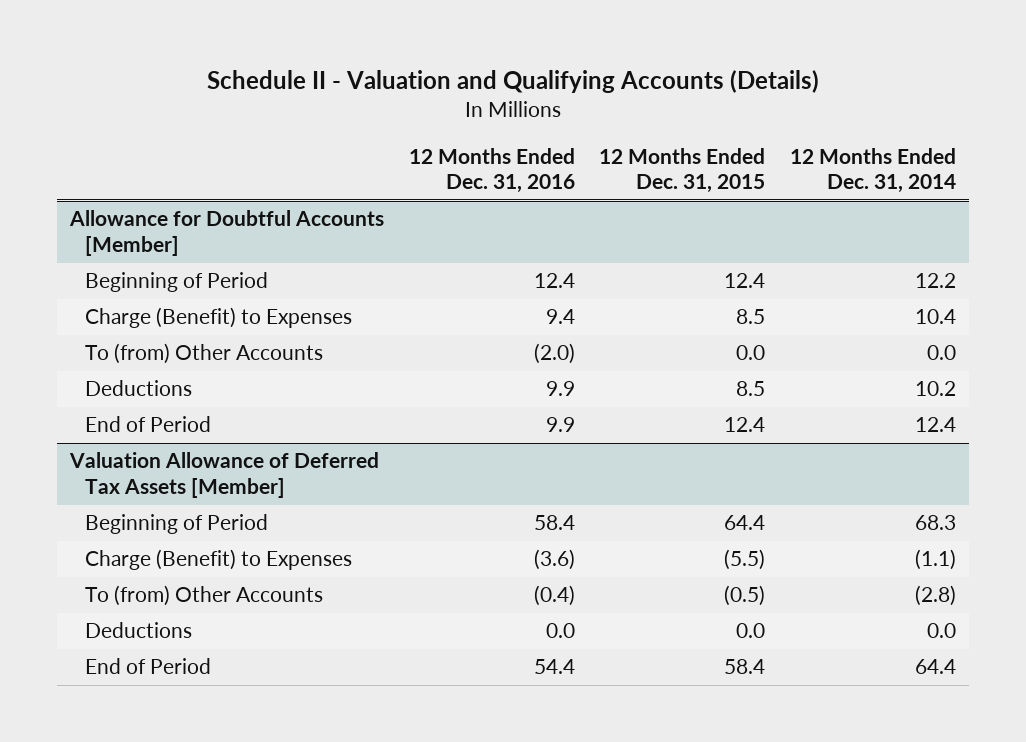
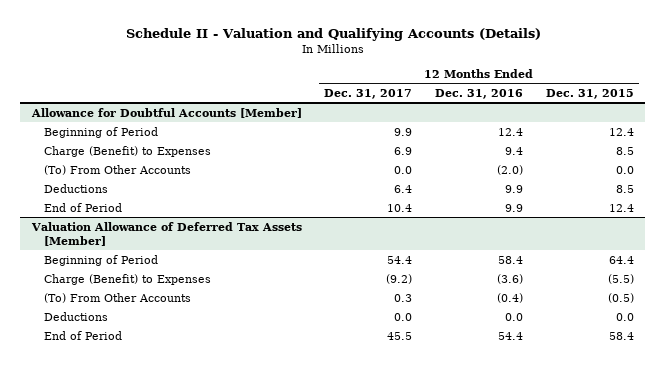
- | 12 Months Ended Dec. 31, 2016 | 12 Months Ended Dec. 31, 2015 | 12 Months Ended Dec. 31, 2014
+ | 12 Months Ended Dec. 31, 2017 | 12 Months Ended Dec. 31, 2016 | 12 Months Ended Dec. 31, 2015
@ Allowance for Doubtful Accounts [Member]
- To (from) Other Accounts | (2.0) | 0.0 | 0.0
+ (To) From Other Accounts | 0.0 | (2.0) | 0.0
@ Valuation Allowance of Deferred Tax Assets [Member]
- To (from) Other Accounts | (0.4) | (0.5) | (2.8)
+ (To) From Other Accounts | 0.3 | (0.4) | (0.5)

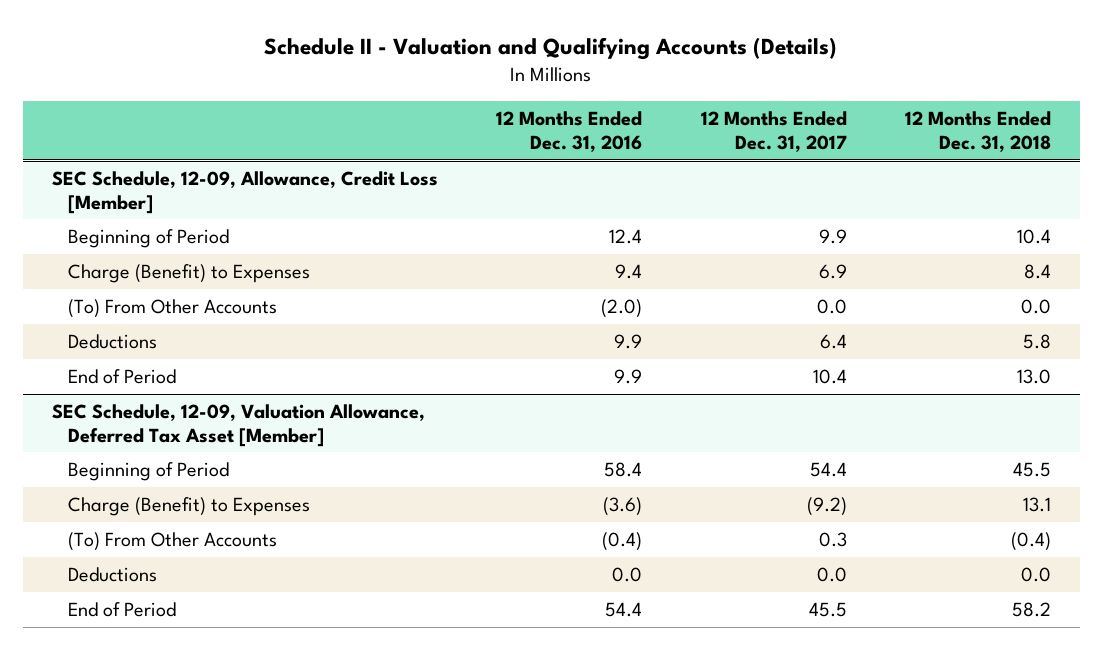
- | 12 Months Ended Dec. 31, 2017 | 12 Months Ended Dec. 31, 2016 | 12 Months Ended Dec. 31, 2015
+ | 12 Months Ended Dec. 31, 2016 | 12 Months Ended Dec. 31, 2017 | 12 Months Ended Dec. 31, 2018
- Allowance for Doubtful Accounts [Member]
+ SEC Schedule, 12-09, Allowance, Credit Loss [Member]
- Valuation Allowance of Deferred Tax Assets [Member]
+ SEC Schedule, 12-09, Valuation Allowance, Deferred Tax Asset [Member]

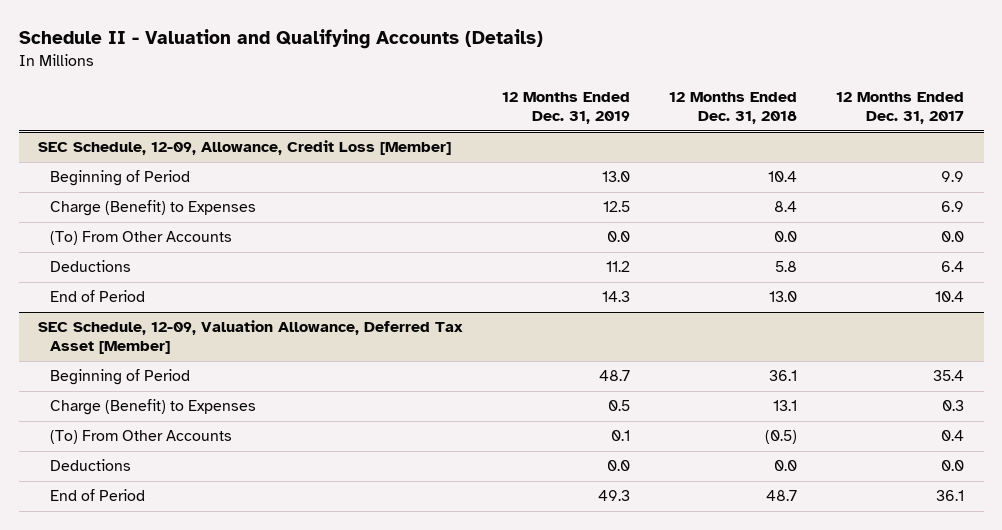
- | 12 Months Ended Dec. 31, 2016 | 12 Months Ended Dec. 31, 2017 | 12 Months Ended Dec. 31, 2018
+ | 12 Months Ended Dec. 31, 2019 | 12 Months Ended Dec. 31, 2018 | 12 Months Ended Dec. 31, 2017
@ SEC Schedule, 12-09, Valuation Allowance, Deferred Tax Asset [Member]
- Beginning of Period | 58.4 | 54.4 | 45.5
- Charge (Benefit) to Expenses | (3.6) | (9.2) | 13.1
- (To) From Other Accounts | (0.4) | 0.3 | (0.4)
+ Beginning of Period | 48.7 | 36.1 | 35.4
+ Charge (Benefit) to Expenses | 0.5 | 13.1 | 0.3
+ (To) From Other Accounts | 0.1 | (0.5) | 0.4
- End of Period | 54.4 | 45.5 | 58.2
+ End of Period | 49.3 | 48.7 | 36.1

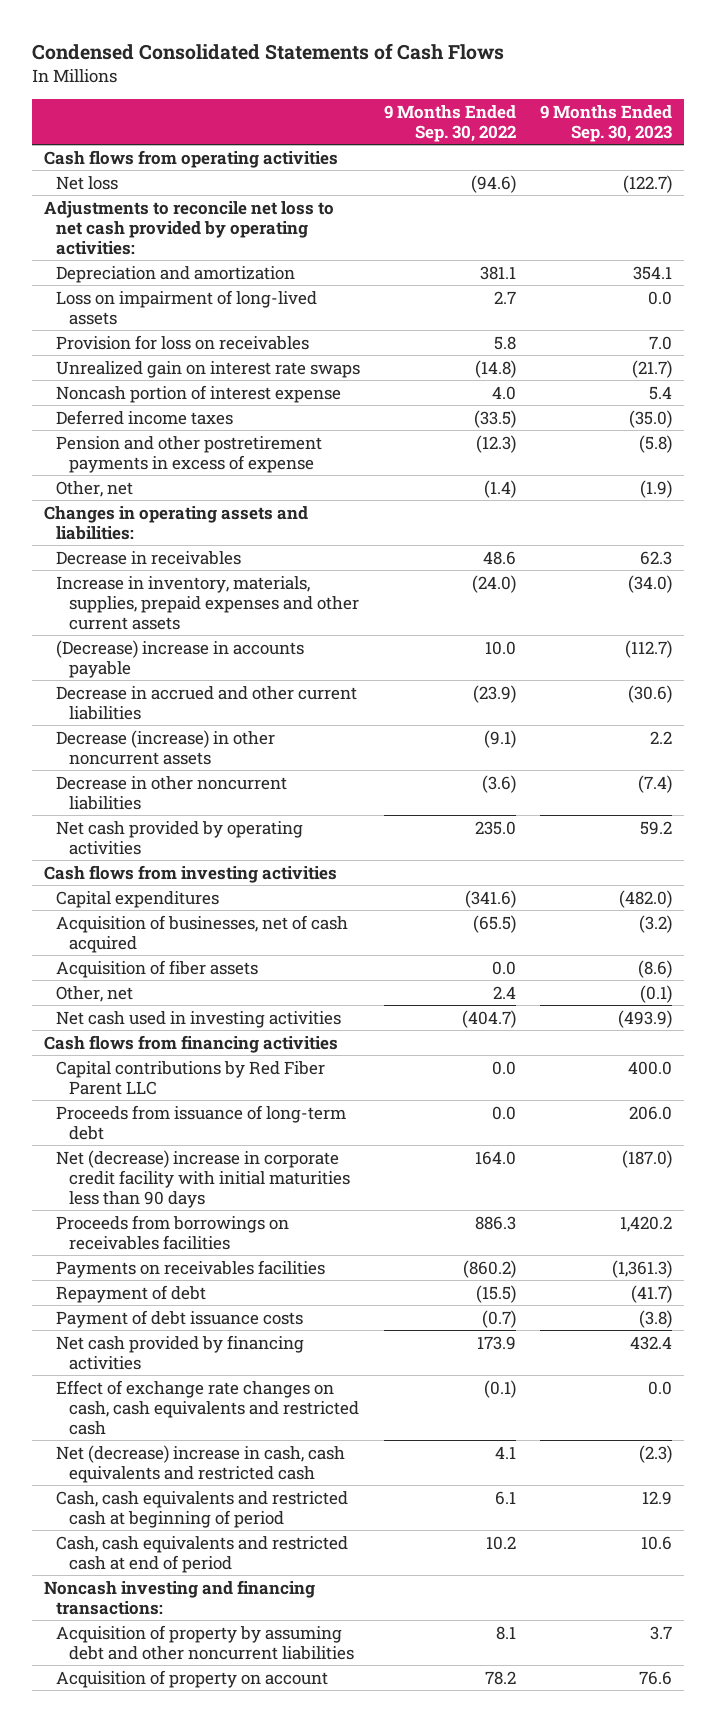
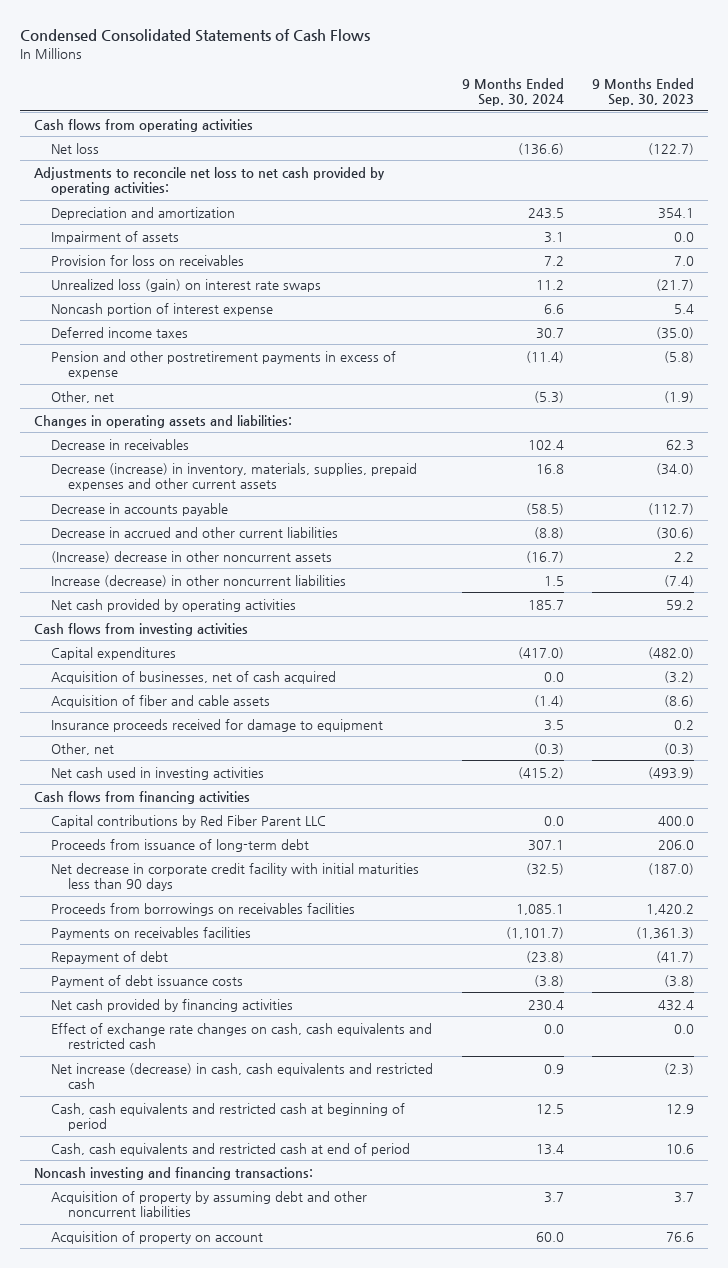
- | 9 Months Ended Sep. 30, 2022 | 9 Months Ended Sep. 30, 2023
+ | 9 Months Ended Sep. 30, 2024 | 9 Months Ended Sep. 30, 2023
- Loss on impairment of long-lived assets | 2.7 | 0.0
+ Impairment of assets | 3.1 | 0.0
- Unrealized gain on interest rate swaps | (14.8) | (21.7)
+ Unrealized loss (gain) on interest rate swaps | 11.2 | (21.7)
- Increase in inventory, materials, supplies, prepaid expenses and other current assets | (24.0) | (34.0)
- (Decrease) increase in accounts payable | 10.0 | (112.7)
+ Decrease (increase) in inventory, materials, supplies, prepaid expenses and other current assets | 16.8 | (34.0)
+ Decrease in accounts payable | (58.5) | (112.7)
- Decrease (increase) in other noncurrent assets | (9.1) | 2.2
- Decrease in other noncurrent liabilities | (3.6) | (7.4)
+ (Increase) decrease in other noncurrent assets | (16.7) | 2.2
+ Increase (decrease) in other noncurrent liabilities | 1.5 | (7.4)
- Acquisition of fiber assets | 0.0 | (8.6)
- Other, net | 2.4 | (0.1)
+ Acquisition of fiber and cable assets | (1.4) | (8.6)
+ Insurance proceeds received for damage to equipment | 3.5 | 0.2
+ Other, net | (0.3) | (0.3)
- Net (decrease) increase in corporate credit facility with initial maturities less than 90 days | 164.0 | (187.0)
+ Net decrease in corporate credit facility with initial maturities less than 90 days | (32.5) | (187.0)
- Net (decrease) increase in cash, cash equivalents and restricted cash | 4.1 | (2.3)
+ Net increase (decrease) in cash, cash equivalents and restricted cash | 0.9 | (2.3)

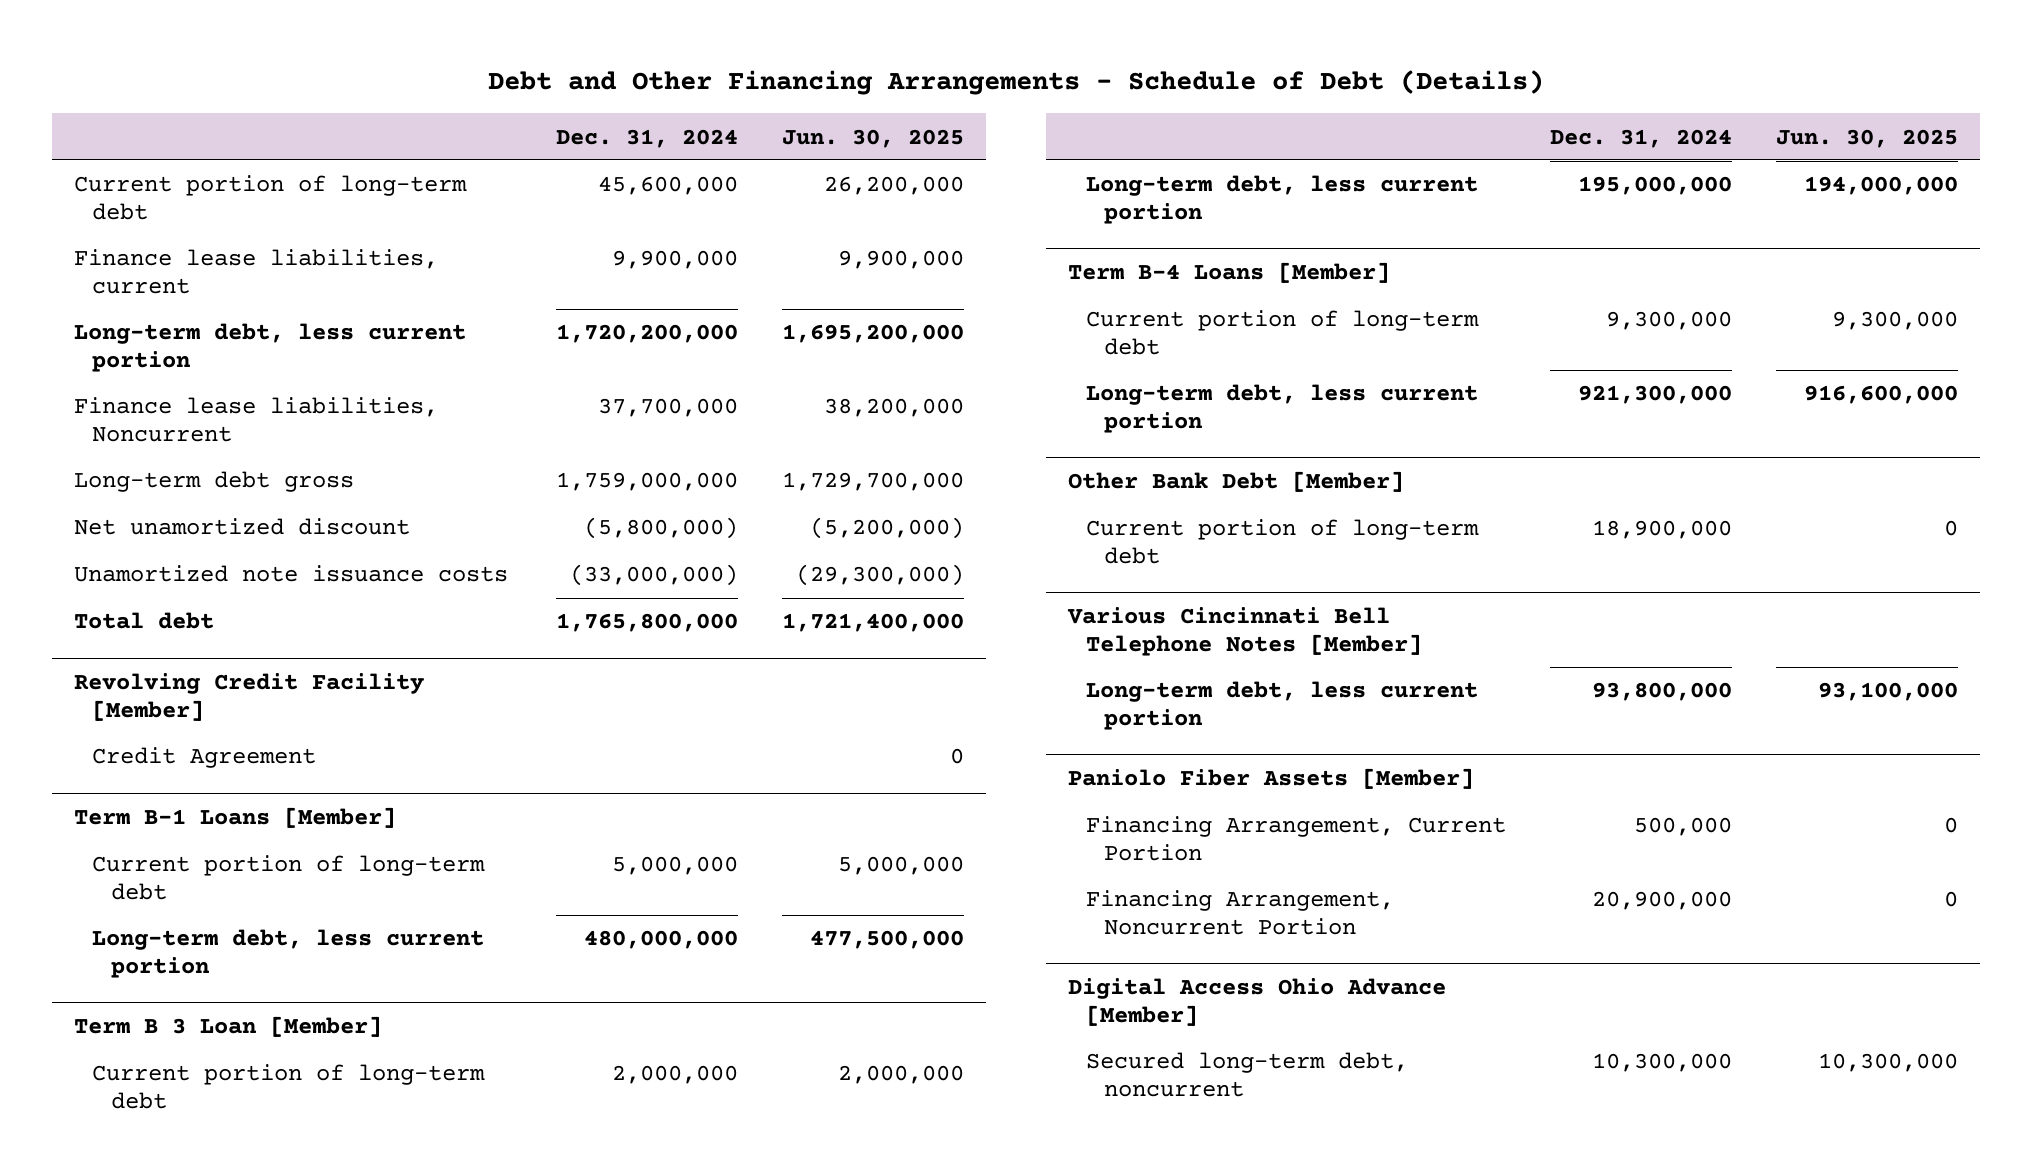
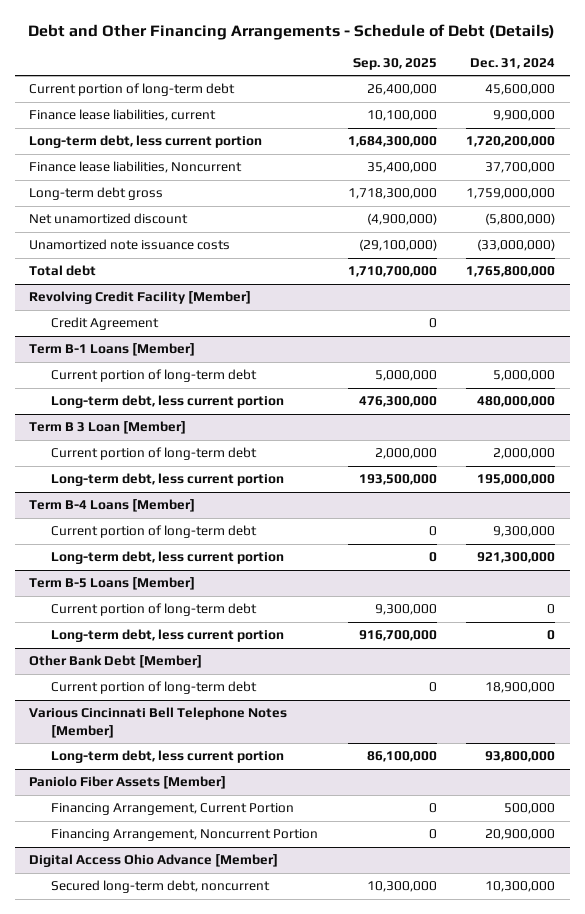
- | Dec. 31, 2024 | Jun. 30, 2025
+ | Sep. 30, 2025 | Dec. 31, 2024
+ Term B-5 Loans [Member]
+ Current portion of long-term debt | 9,300,000 | 0
+ Long-term debt, less current portion | 916,700,000 | 0

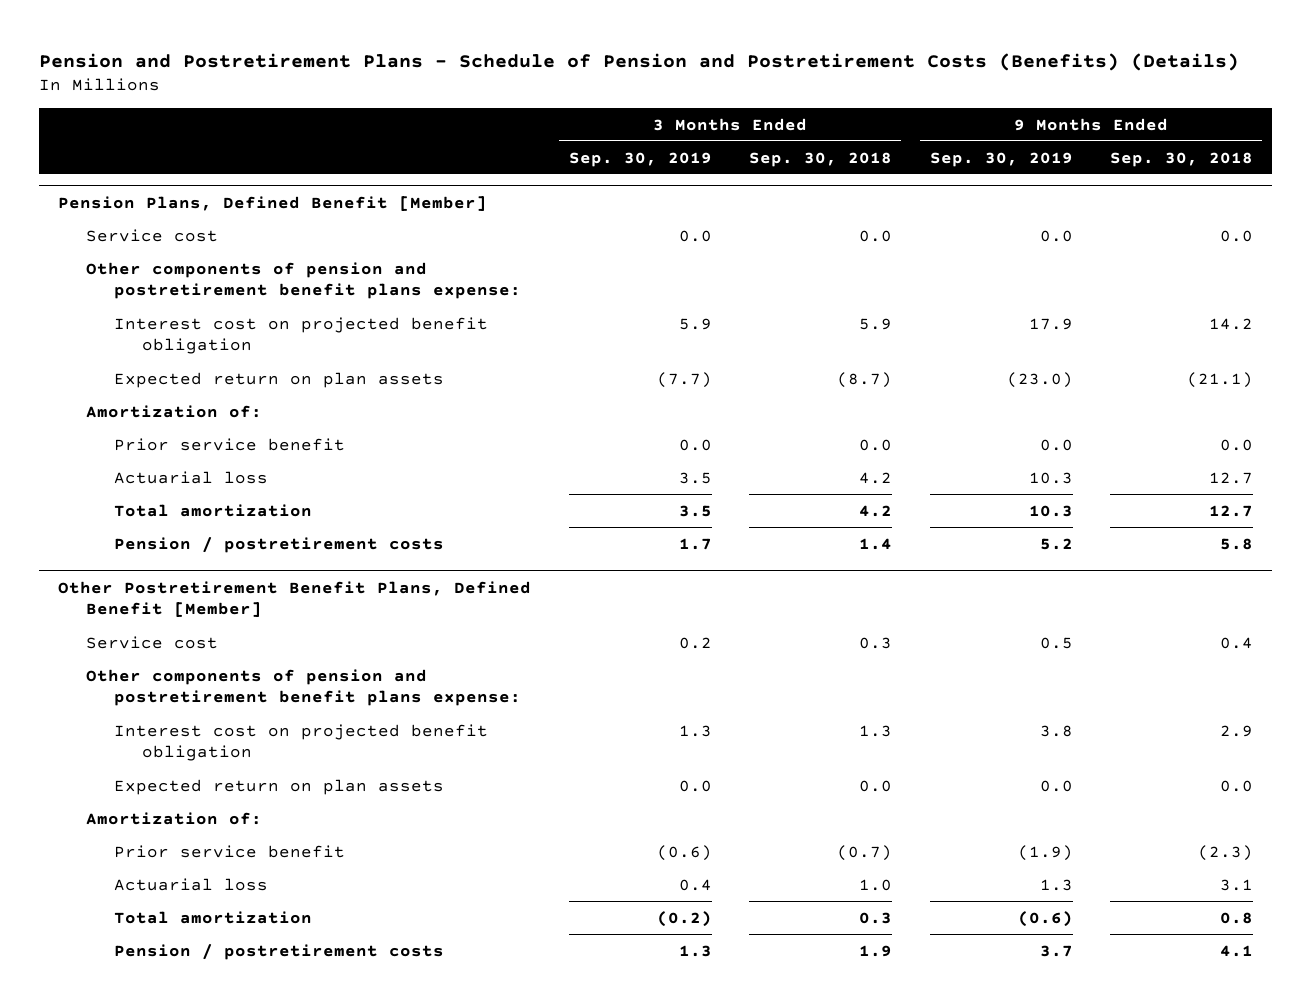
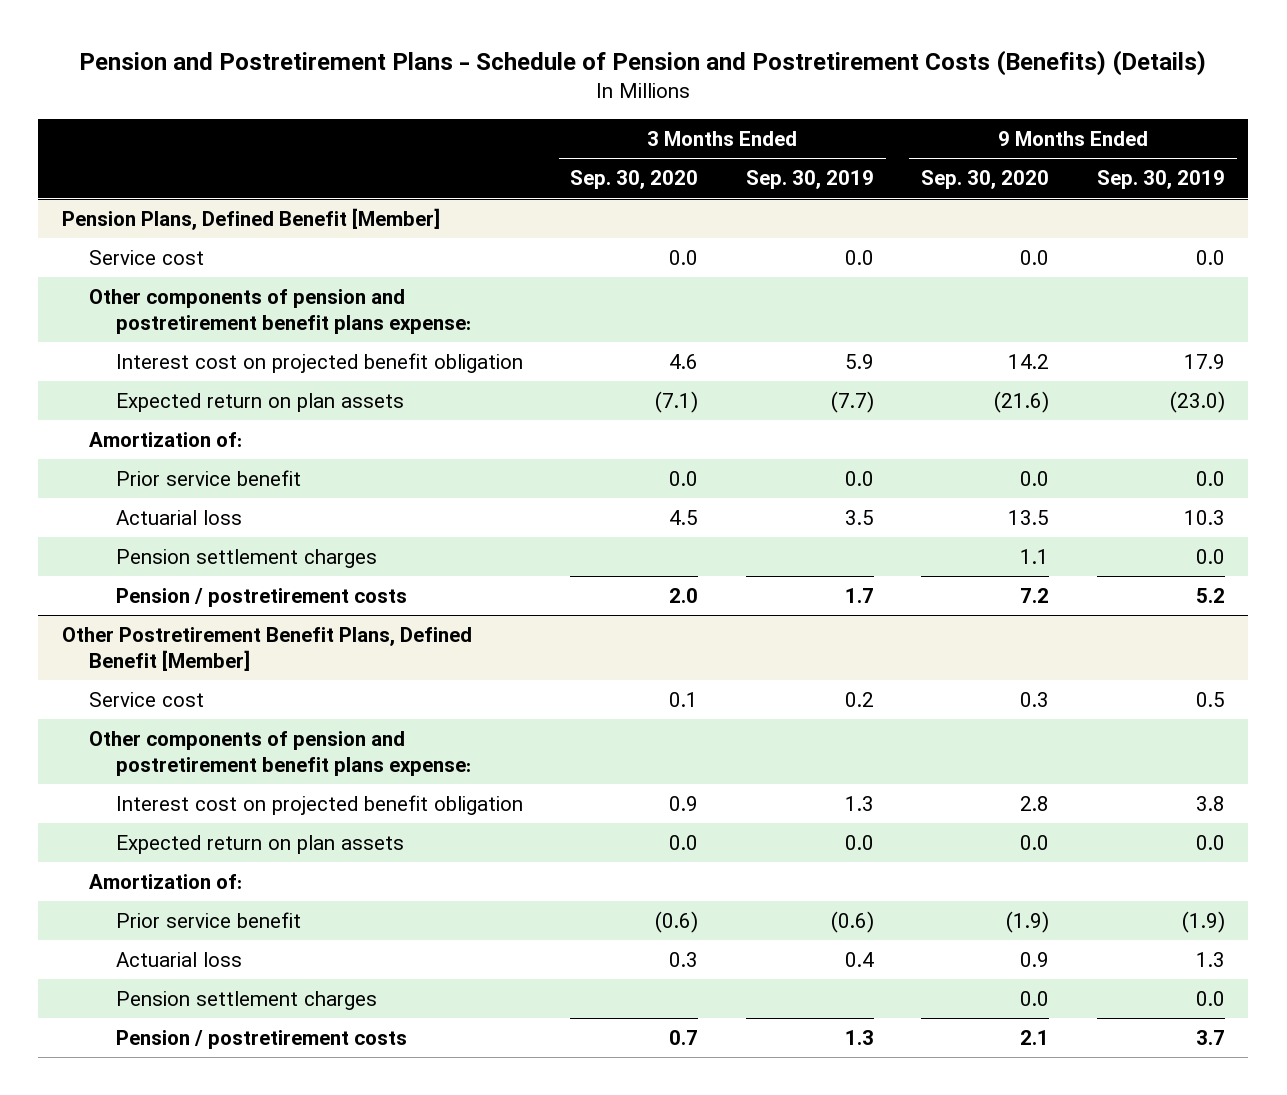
- | 3 Months Ended Sep. 30, 2019 | 3 Months Ended Sep. 30, 2018 | 9 Months Ended Sep. 30, 2019 | 9 Months Ended Sep. 30, 2018
+ | 3 Months Ended Sep. 30, 2020 | 3 Months Ended Sep. 30, 2019 | 9 Months Ended Sep. 30, 2020 | 9 Months Ended Sep. 30, 2019
@ Pension Plans, Defined Benefit [Member]
- Total amortization | 3.5 | 4.2 | 10.3 | 12.7
+ Pension settlement charges | | | 1.1 | 0.0
@ Other Postretirement Benefit Plans, Defined Benefit [Member]
- Total amortization | (0.2) | 0.3 | (0.6) | 0.8
+ Pension settlement charges | | | 0.0 | 0.0

